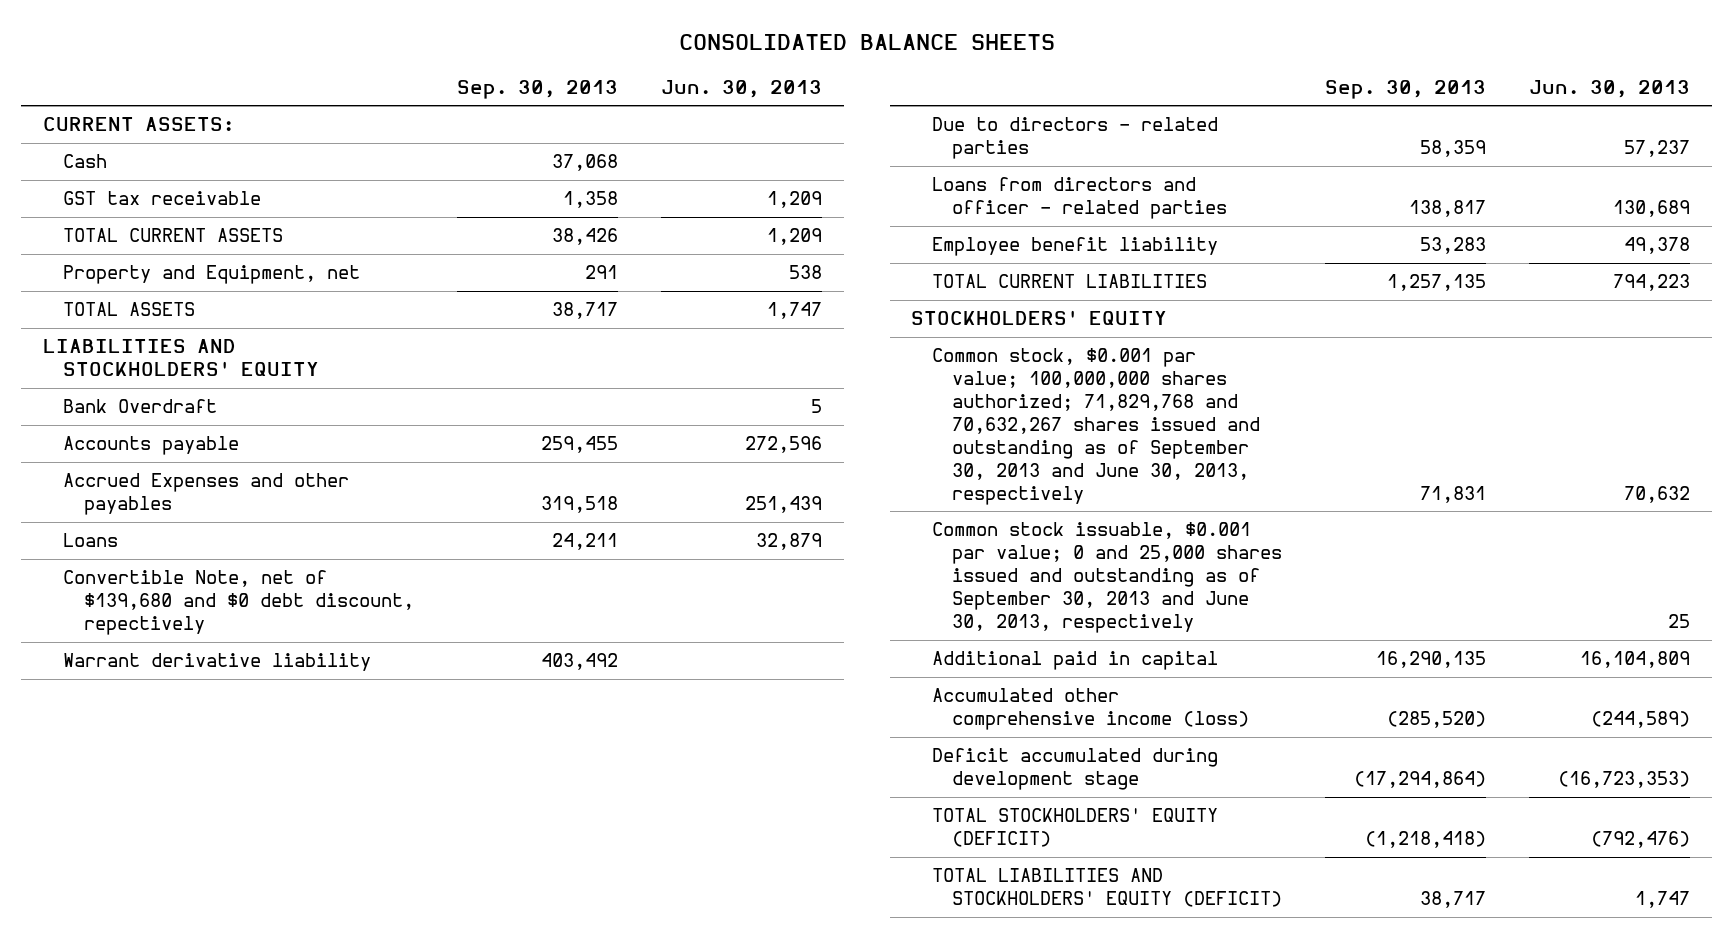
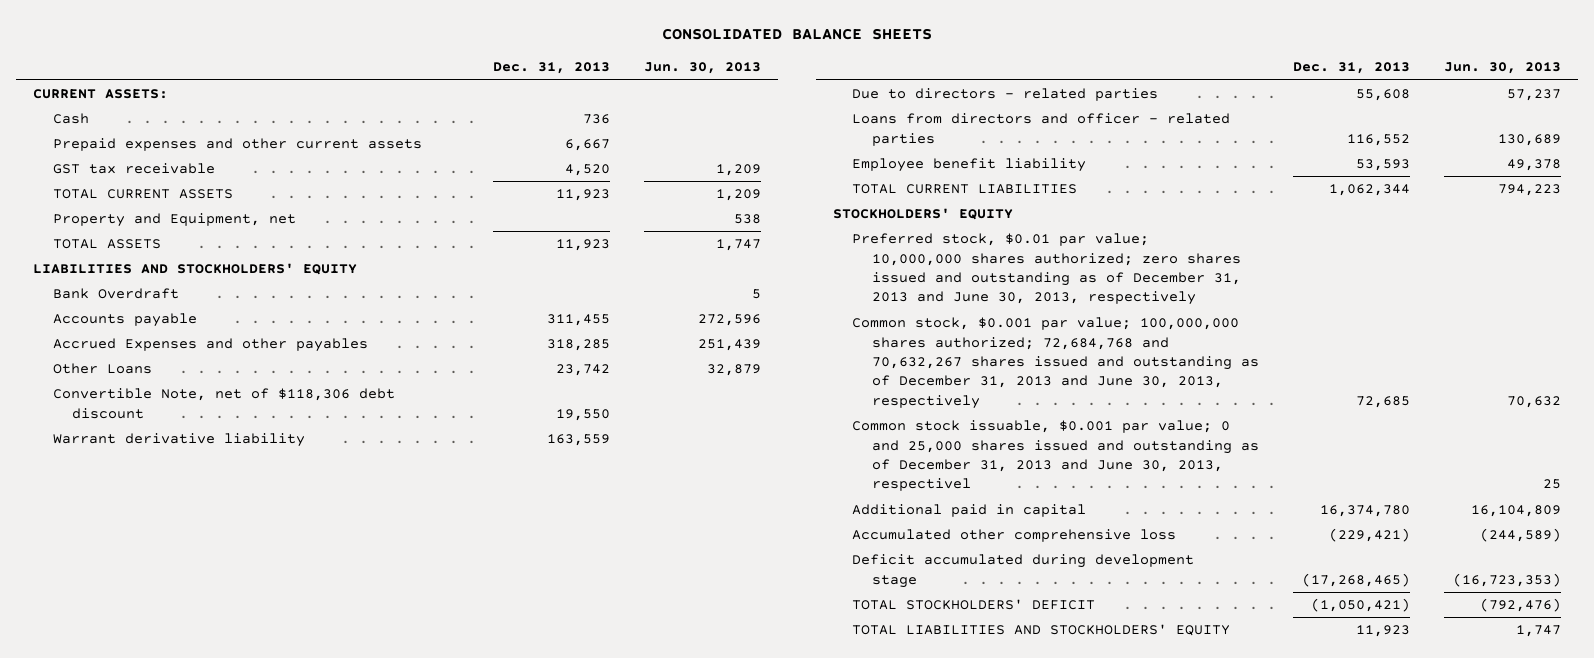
- | Sep. 30, 2013 | Jun. 30, 2013
+ | Dec. 31, 2013 | Jun. 30, 2013
+ Prepaid expenses and other current assets | 6,667 |
- Loans | 24,211 | 32,879
- Convertible Note, net of $139,680 and $0 debt discount, repectively
+ Other Loans | 23,742 | 32,879
+ Convertible Note, net of $118,306 debt discount | 19,550 |
- Common stock, $0.001 par value; 100,000,000 shares authorized; 71,829,768 and 70,632,267 shares issued and outstanding as of September 30, 2013 and June 30, 2013, respectively | 71,831 | 70,632
- Common stock issuable, $0.001 par value; 0 and 25,000 shares issued and outstanding as of September 30, 2013 and June 30, 2013, respectively | | 25
+ Preferred stock, $0.01 par value; 10,000,000 shares authorized; zero shares issued and outstanding as of December 31, 2013 and June 30, 2013, respectively
+ Common stock, $0.001 par value; 100,000,000 shares authorized; 72,684,768 and 70,632,267 shares issued and outstanding as of December 31, 2013 and June 30, 2013, respectively | 72,685 | 70,632
+ Common stock issuable, $0.001 par value; 0 and 25,000 shares issued and outstanding as of December 31, 2013 and June 30, 2013, respectivel | | 25
- Accumulated other comprehensive income (loss) | (285,520) | (244,589)
+ Accumulated other comprehensive loss | (229,421) | (244,589)
- TOTAL STOCKHOLDERS' EQUITY (DEFICIT) | (1,218,418) | (792,476)
- TOTAL LIABILITIES AND STOCKHOLDERS' EQUITY (DEFICIT) | 38,717 | 1,747
+ TOTAL STOCKHOLDERS' DEFICIT | (1,050,421) | (792,476)
+ TOTAL LIABILITIES AND STOCKHOLDERS' EQUITY | 11,923 | 1,747

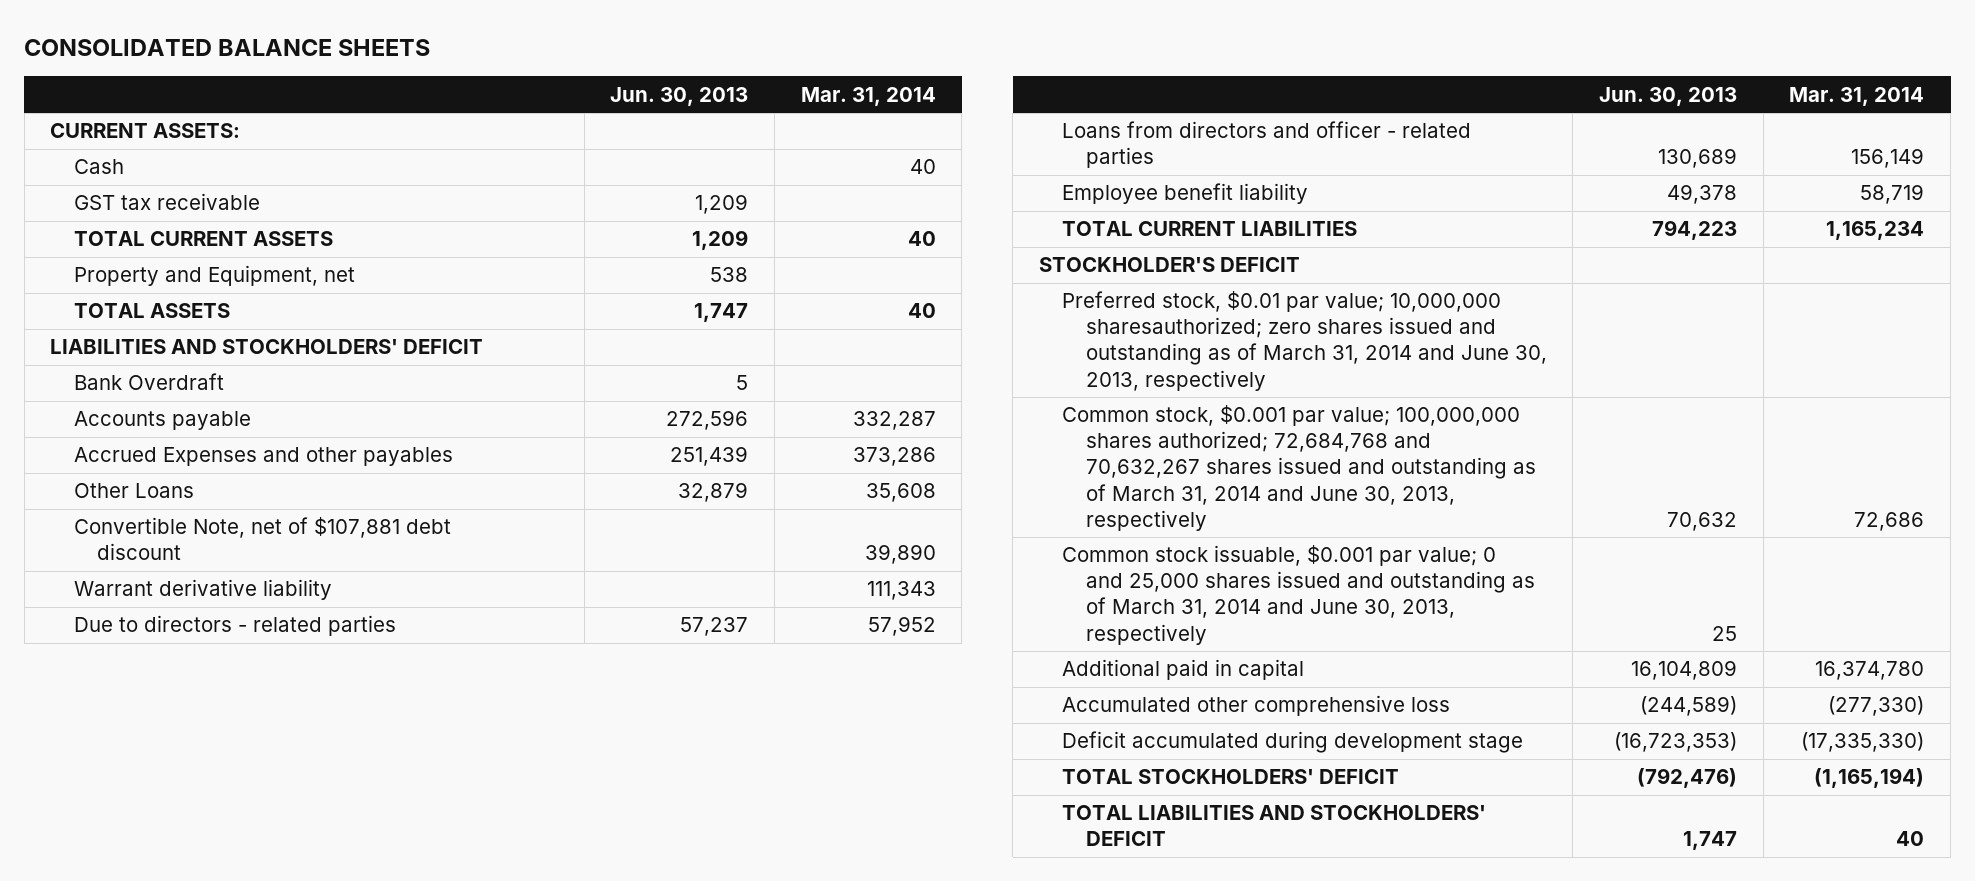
- | Dec. 31, 2013 | Jun. 30, 2013
+ | Jun. 30, 2013 | Mar. 31, 2014
- Prepaid expenses and other current assets | 6,667 |
- LIABILITIES AND STOCKHOLDERS' EQUITY
+ LIABILITIES AND STOCKHOLDERS' DEFICIT
- Convertible Note, net of $118,306 debt discount | 19,550 |
+ Convertible Note, net of $107,881 debt discount | | 39,890
- STOCKHOLDERS' EQUITY
- Preferred stock, $0.01 par value; 10,000,000 shares authorized; zero shares issued and outstanding as of December 31, 2013 and June 30, 2013, respectively
- Common stock, $0.001 par value; 100,000,000 shares authorized; 72,684,768 and 70,632,267 shares issued and outstanding as of December 31, 2013 and June 30, 2013, respectively | 72,685 | 70,632
- Common stock issuable, $0.001 par value; 0 and 25,000 shares issued and outstanding as of December 31, 2013 and June 30, 2013, respectivel | | 25
+ STOCKHOLDER'S DEFICIT
+ Preferred stock, $0.01 par value; 10,000,000 sharesauthorized; zero shares issued and outstanding as of March 31, 2014 and June 30, 2013, respectively
+ Common stock, $0.001 par value; 100,000,000 shares authorized; 72,684,768 and 70,632,267 shares issued and outstanding as of March 31, 2014 and June 30, 2013, respectively | 70,632 | 72,686
+ Common stock issuable, $0.001 par value; 0 and 25,000 shares issued and outstanding as of March 31, 2014 and June 30, 2013, respectively | 25 |
- TOTAL LIABILITIES AND STOCKHOLDERS' EQUITY | 11,923 | 1,747
+ TOTAL LIABILITIES AND STOCKHOLDERS' DEFICIT | 1,747 | 40

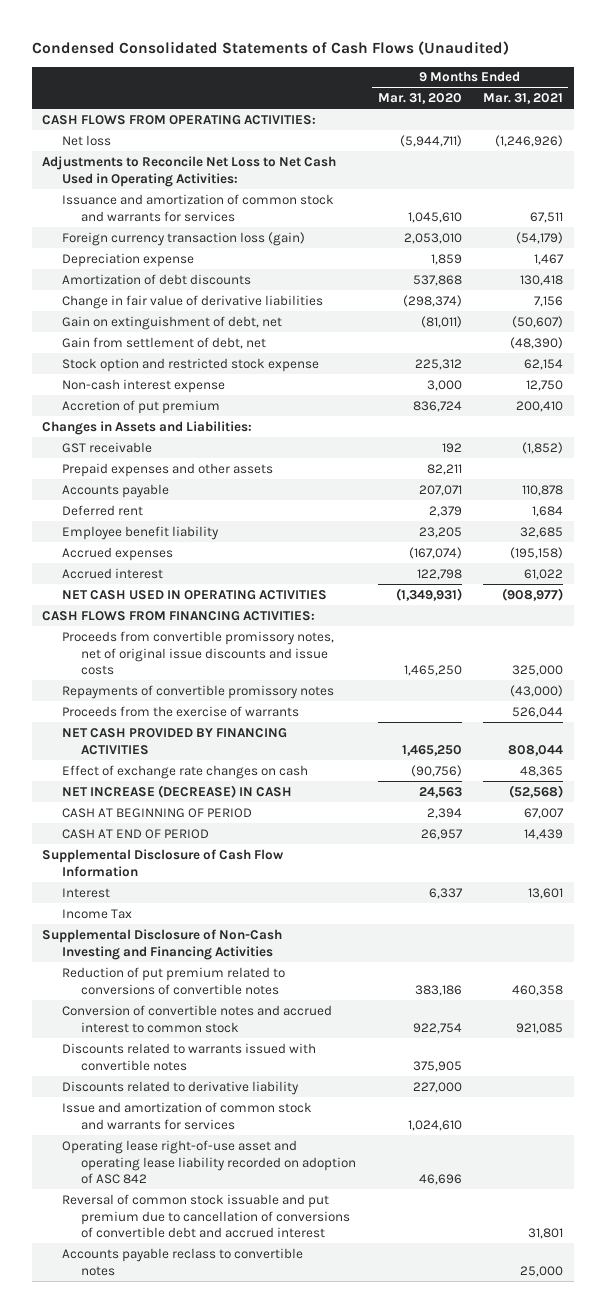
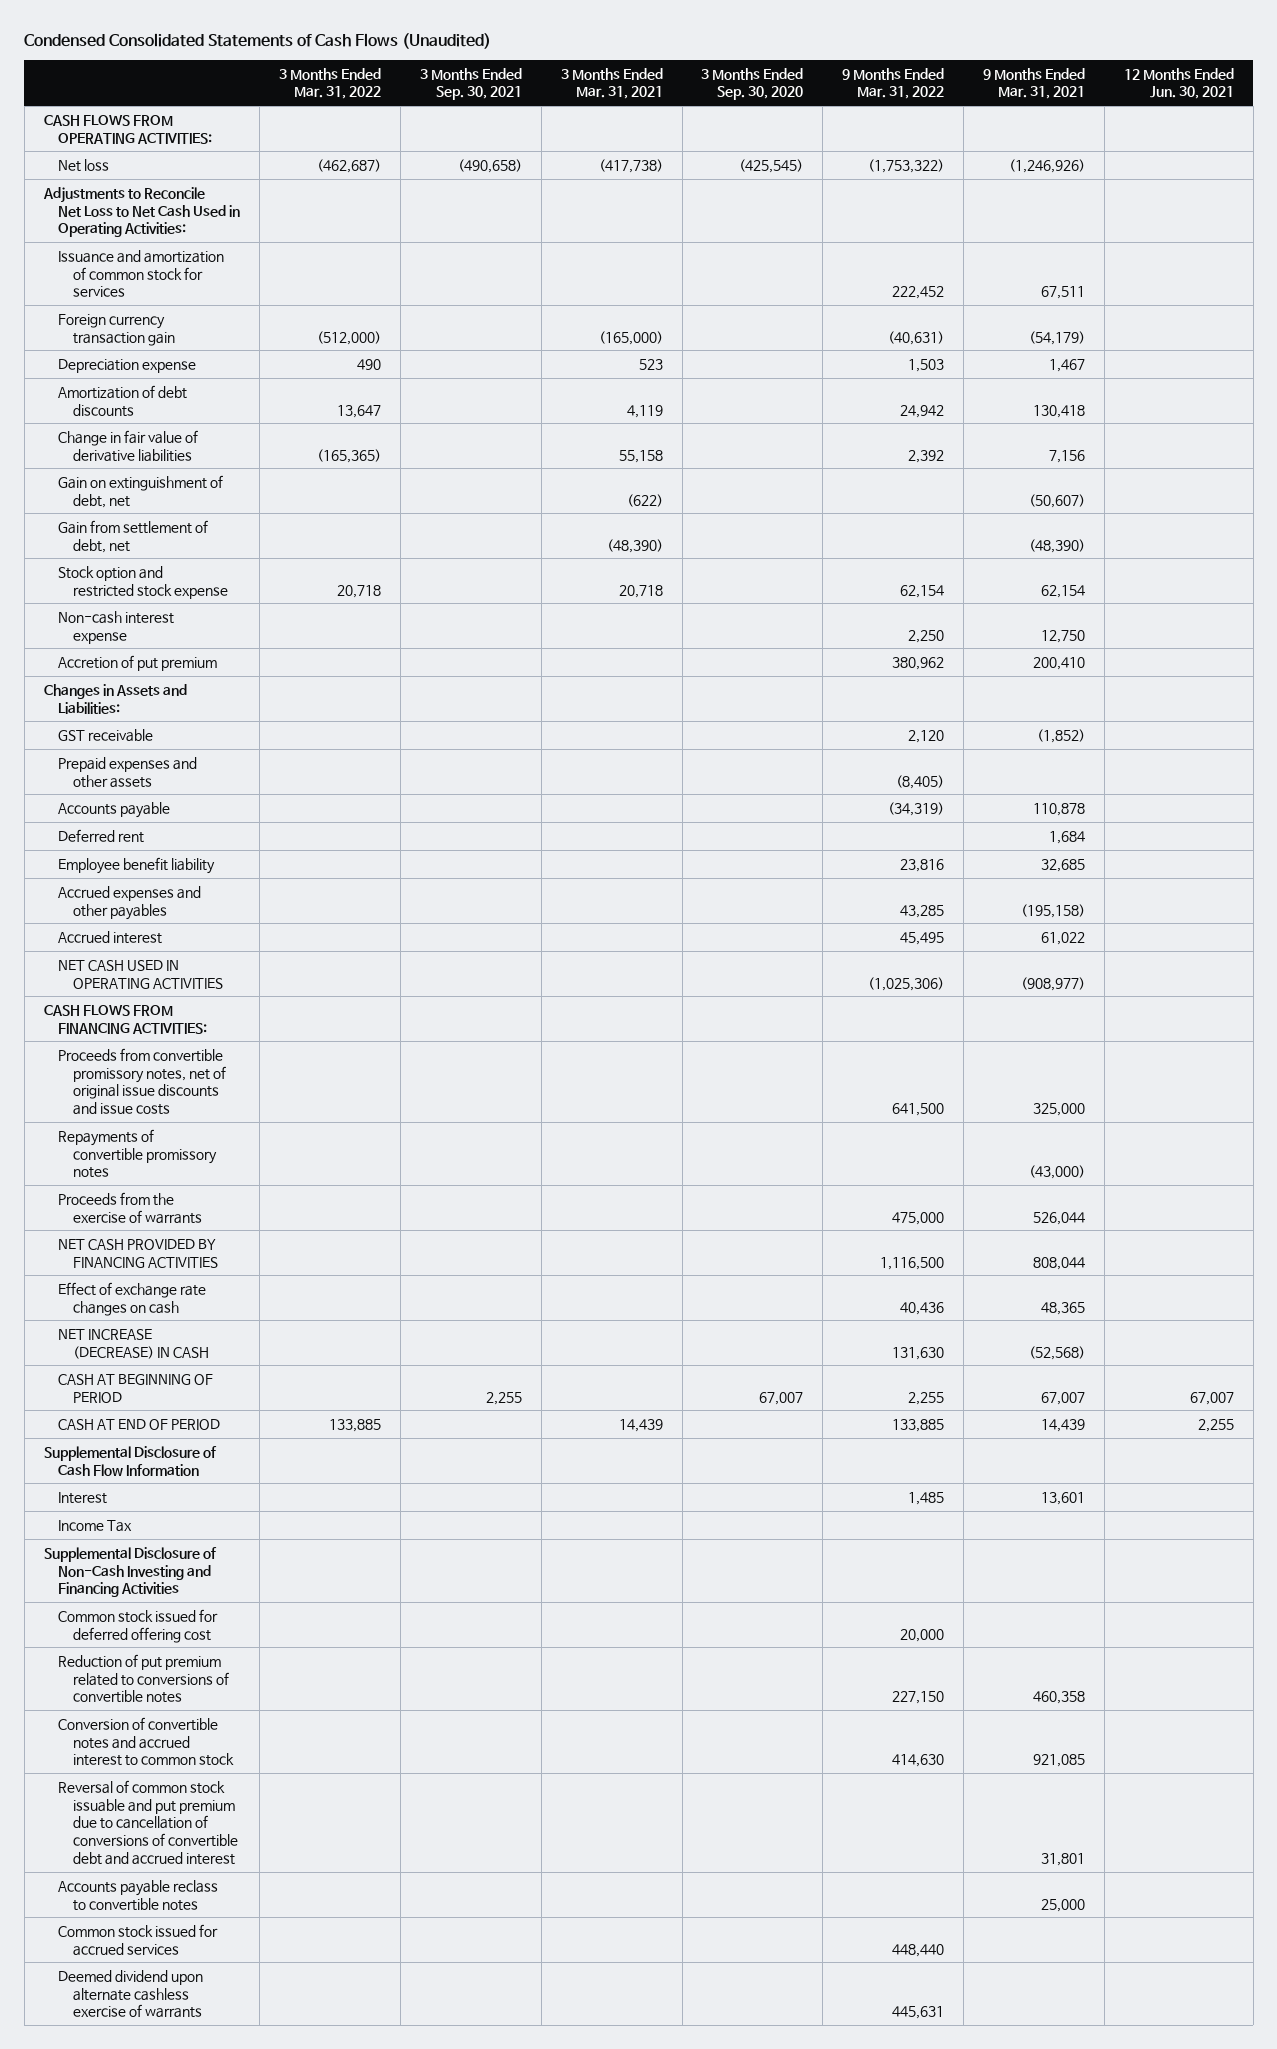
- | 9 Months Ended Mar. 31, 2020 | 9 Months Ended Mar. 31, 2021
+ | 3 Months Ended Mar. 31, 2022 | 3 Months Ended Sep. 30, 2021 | 3 Months Ended Mar. 31, 2021 | 3 Months Ended Sep. 30, 2020 | 9 Months Ended Mar. 31, 2022 | 9 Months Ended Mar. 31, 2021 | 12 Months Ended Jun. 30, 2021
- Issuance and amortization of common stock and warrants for services | 1,045,610 | 67,511
- Foreign currency transaction loss (gain) | 2,053,010 | (54,179)
+ Issuance and amortization of common stock for services | | | | | 222,452 | 67,511 |
+ Foreign currency transaction gain | (512,000) | | (165,000) | | (40,631) | (54,179) |
- Accrued expenses | (167,074) | (195,158)
+ Accrued expenses and other payables | | | | | 43,285 | (195,158) |
+ Common stock issued for deferred offering cost | | | | | 20,000 | |
- Discounts related to warrants issued with convertible notes | 375,905 |
- Discounts related to derivative liability | 227,000 |
- Issue and amortization of common stock and warrants for services | 1,024,610 |
- Operating lease right-of-use asset and operating lease liability recorded on adoption of ASC 842 | 46,696 |
+ Common stock issued for accrued services | | | | | 448,440 | |
+ Deemed dividend upon alternate cashless exercise of warrants | | | | | 445,631 | |

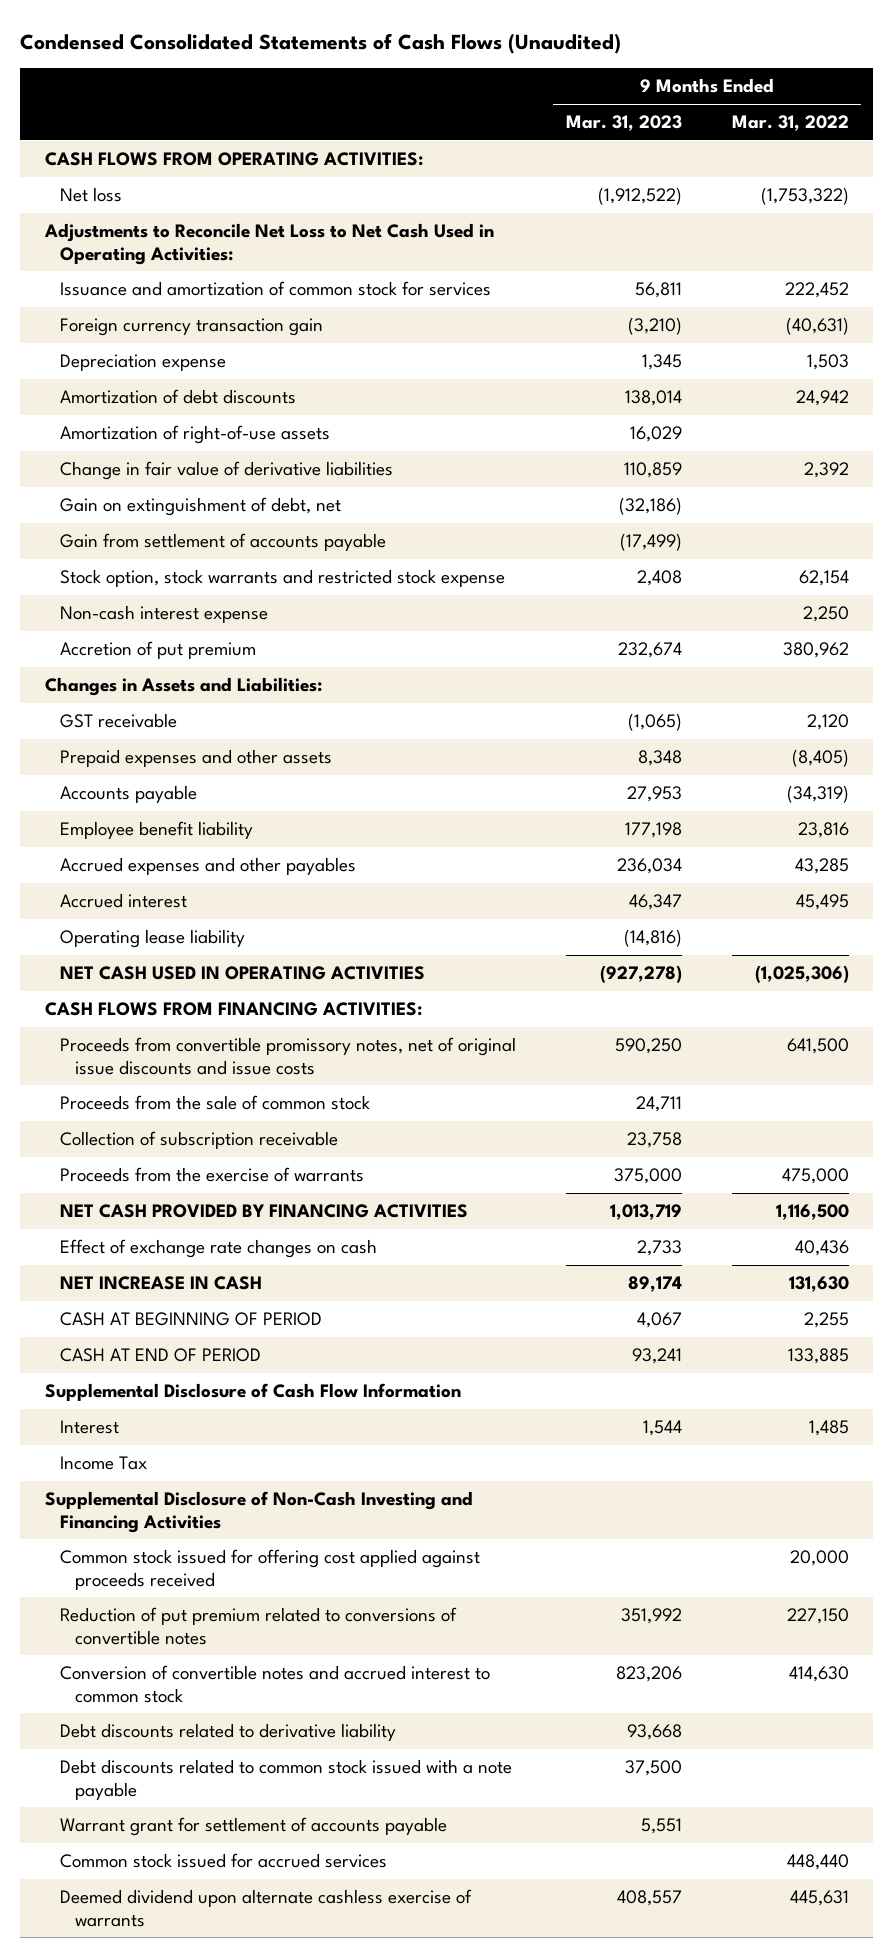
- | 3 Months Ended Mar. 31, 2022 | 3 Months Ended Sep. 30, 2021 | 3 Months Ended Mar. 31, 2021 | 3 Months Ended Sep. 30, 2020 | 9 Months Ended Mar. 31, 2022 | 9 Months Ended Mar. 31, 2021 | 12 Months Ended Jun. 30, 2021
+ | 9 Months Ended Mar. 31, 2023 | 9 Months Ended Mar. 31, 2022
+ Amortization of right-of-use assets | 16,029 |
- Gain from settlement of debt, net | | | (48,390) | | | (48,390) |
- Stock option and restricted stock expense | 20,718 | | 20,718 | | 62,154 | 62,154 |
+ Gain from settlement of accounts payable | (17,499) |
+ Stock option, stock warrants and restricted stock expense | 2,408 | 62,154
- Deferred rent | | | | | | 1,684 |
+ Operating lease liability | (14,816) |
- Repayments of convertible promissory notes | | | | | | (43,000) |
+ Proceeds from the sale of common stock | 24,711 |
+ Collection of subscription receivable | 23,758 |
- NET INCREASE (DECREASE) IN CASH | | | | | 131,630 | (52,568) |
+ NET INCREASE IN CASH | 89,174 | 131,630
- Common stock issued for deferred offering cost | | | | | 20,000 | |
+ Common stock issued for offering cost applied against proceeds received | | 20,000
- Reversal of common stock issuable and put premium due to cancellation of conversions of convertible debt and accrued interest | | | | | | 31,801 |
- Accounts payable reclass to convertible notes | | | | | | 25,000 |
+ Debt discounts related to derivative liability | 93,668 |
+ Debt discounts related to common stock issued with a note payable | 37,500 |
+ Warrant grant for settlement of accounts payable | 5,551 |

